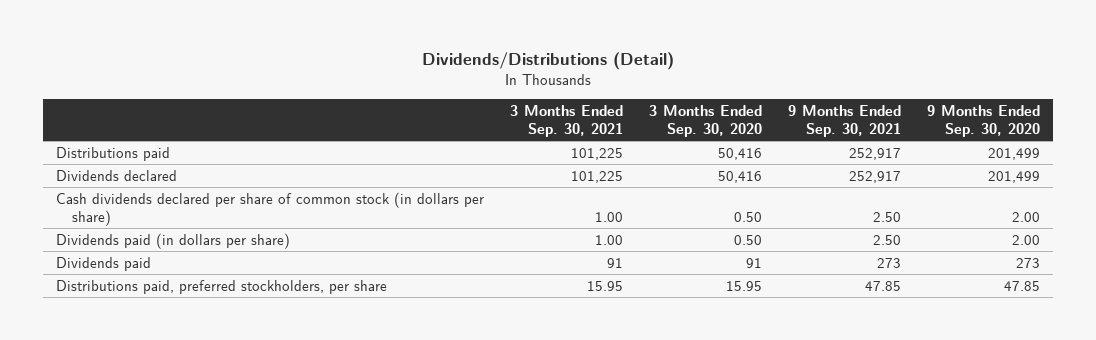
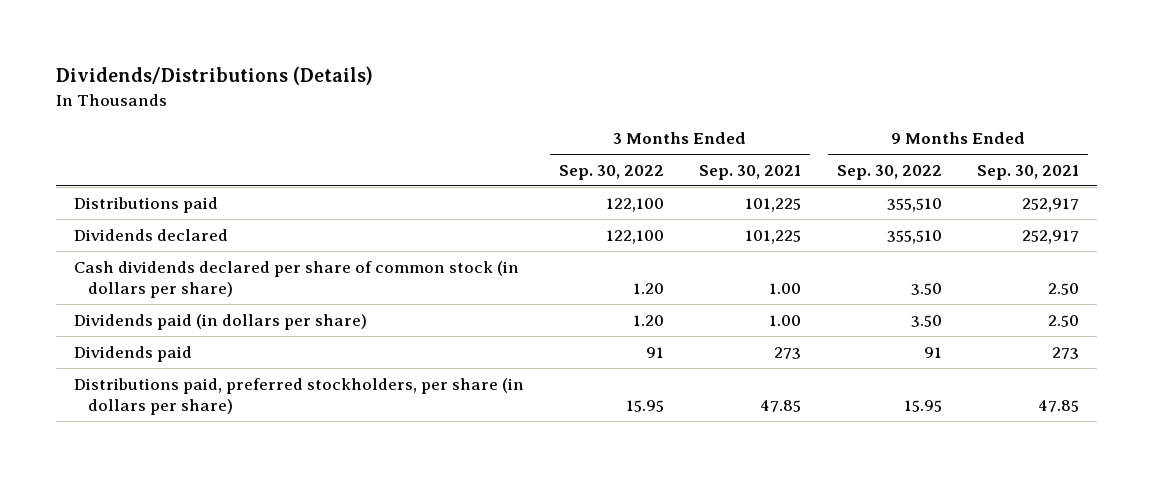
- Dividends/Distributions (Detail)
+ Dividends/Distributions (Details)
- | 3 Months Ended Sep. 30, 2021 | 3 Months Ended Sep. 30, 2020 | 9 Months Ended Sep. 30, 2021 | 9 Months Ended Sep. 30, 2020
+ | 3 Months Ended Sep. 30, 2022 | 3 Months Ended Sep. 30, 2021 | 9 Months Ended Sep. 30, 2022 | 9 Months Ended Sep. 30, 2021
- Dividends paid | 91 | 91 | 273 | 273
- Distributions paid, preferred stockholders, per share | 15.95 | 15.95 | 47.85 | 47.85
+ Dividends paid | 91 | 273 | 91 | 273
+ Distributions paid, preferred stockholders, per share (in dollars per share) | 15.95 | 47.85 | 15.95 | 47.85

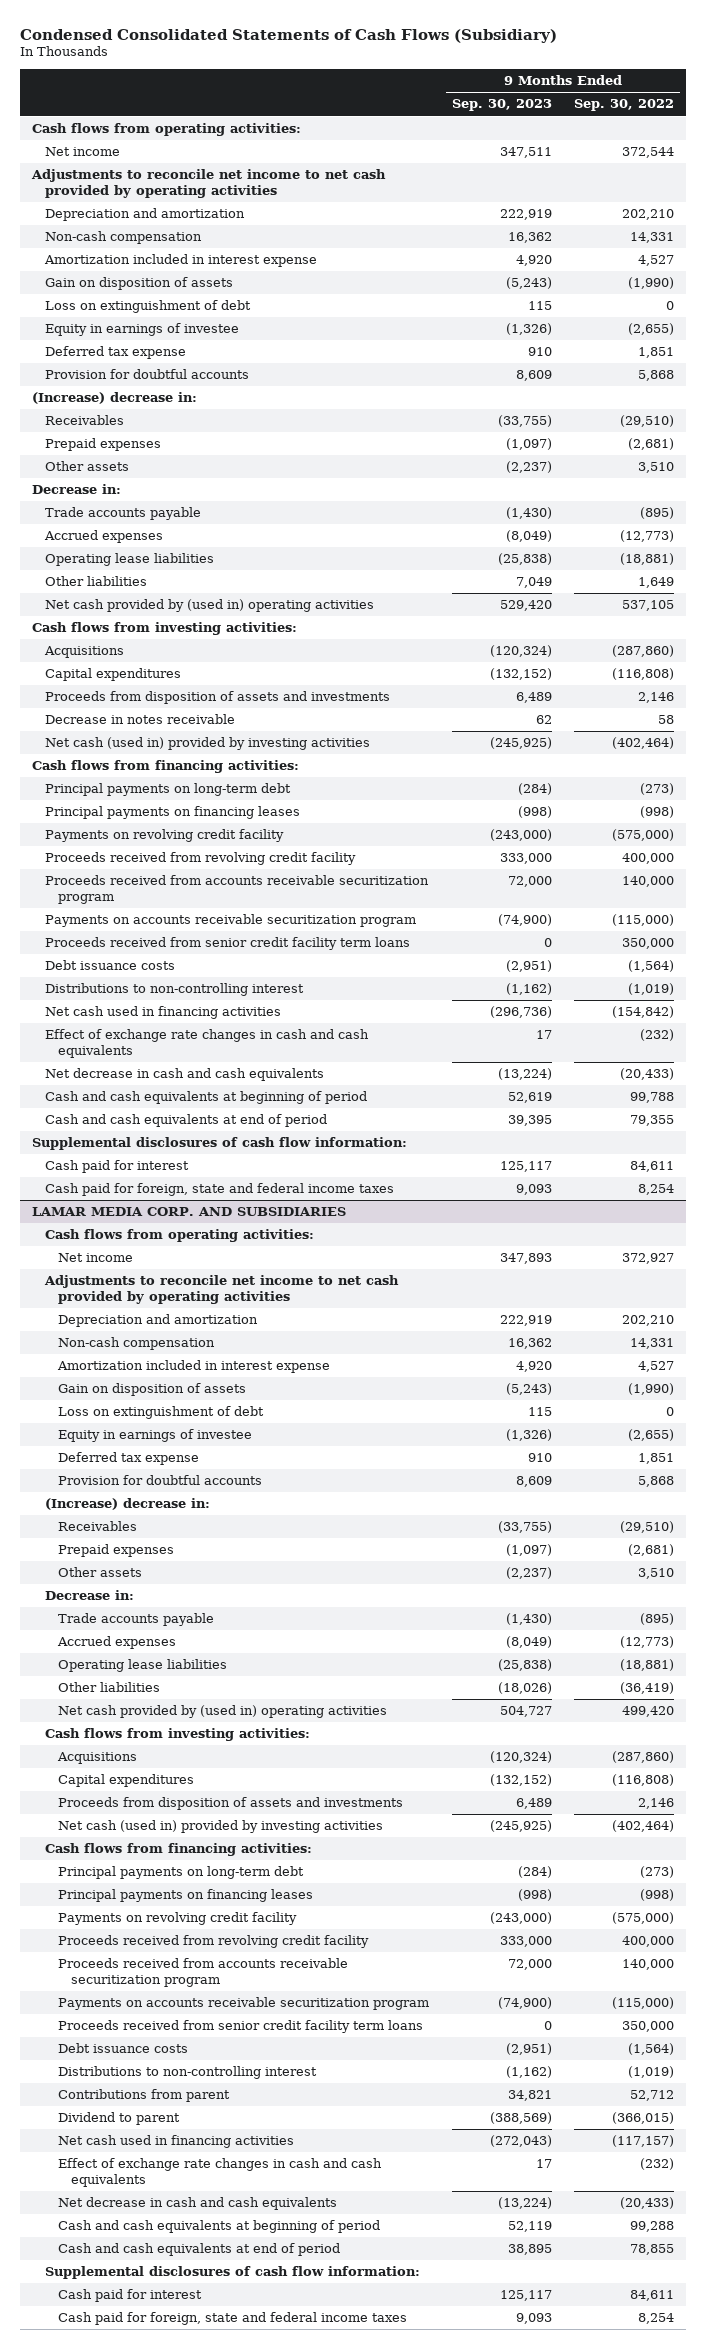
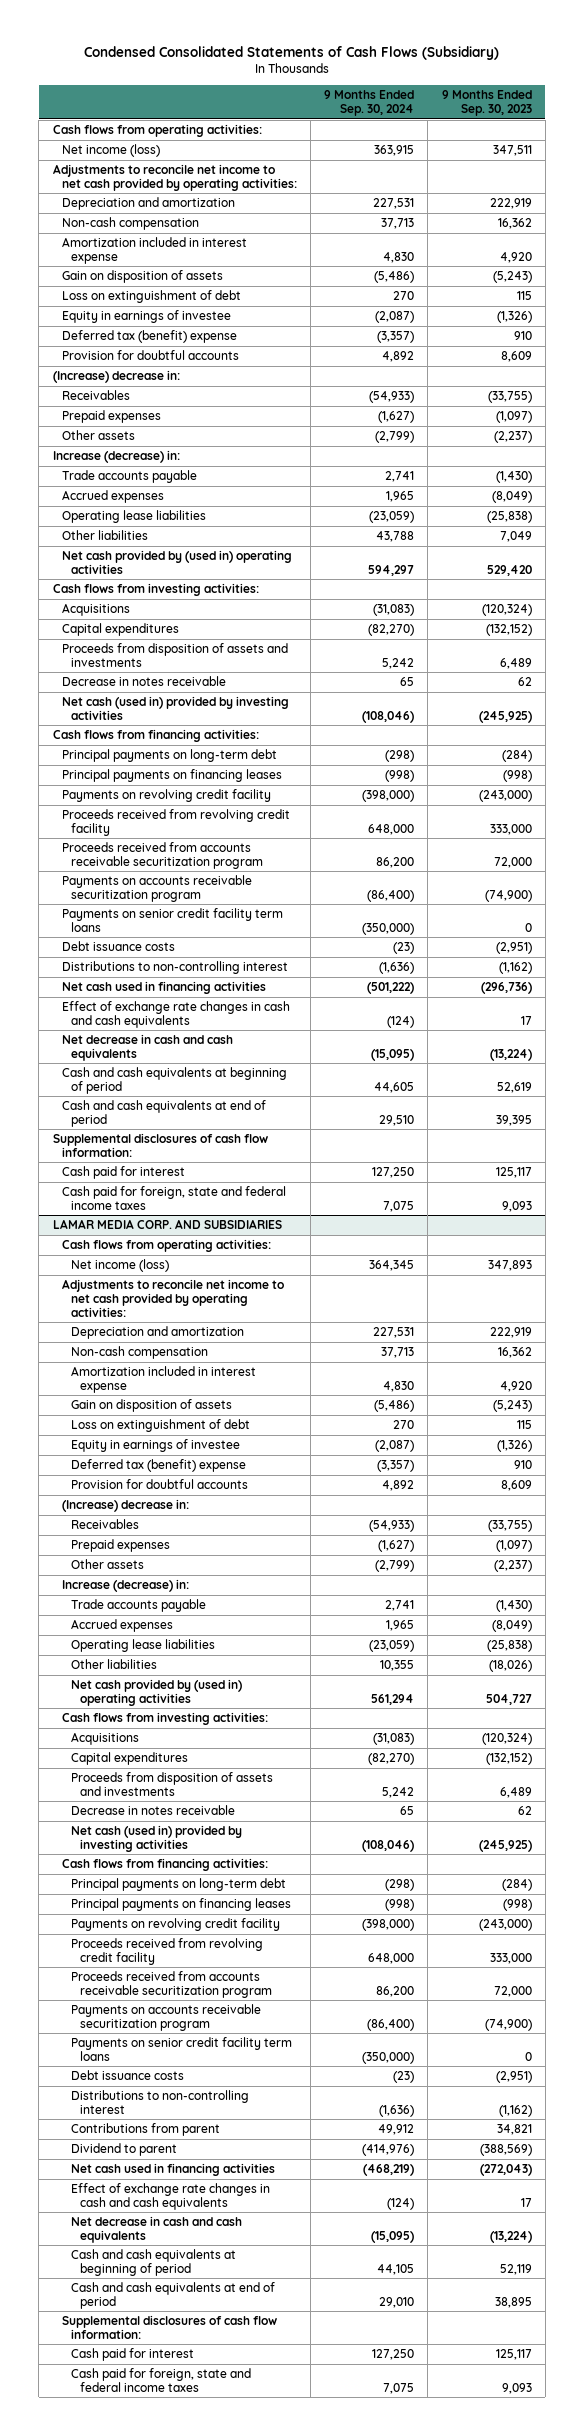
- | 9 Months Ended Sep. 30, 2023 | 9 Months Ended Sep. 30, 2022
+ | 9 Months Ended Sep. 30, 2024 | 9 Months Ended Sep. 30, 2023
- Net income | 347,511 | 372,544
- Adjustments to reconcile net income to net cash provided by operating activities
+ Net income (loss) | 363,915 | 347,511
+ Adjustments to reconcile net income to net cash provided by operating activities:
- Deferred tax expense | 910 | 1,851
+ Deferred tax (benefit) expense | (3,357) | 910
- Decrease in:
+ Increase (decrease) in:
- Proceeds received from senior credit facility term loans | 0 | 350,000
+ Payments on senior credit facility term loans | (350,000) | 0
@ LAMAR MEDIA CORP. AND SUBSIDIARIES
- Net income | 347,893 | 372,927
- Adjustments to reconcile net income to net cash provided by operating activities
+ Net income (loss) | 364,345 | 347,893
+ Adjustments to reconcile net income to net cash provided by operating activities:
- Deferred tax expense | 910 | 1,851
+ Deferred tax (benefit) expense | (3,357) | 910
- Decrease in:
+ Increase (decrease) in:
+ Decrease in notes receivable | 65 | 62
- Proceeds received from senior credit facility term loans | 0 | 350,000
+ Payments on senior credit facility term loans | (350,000) | 0

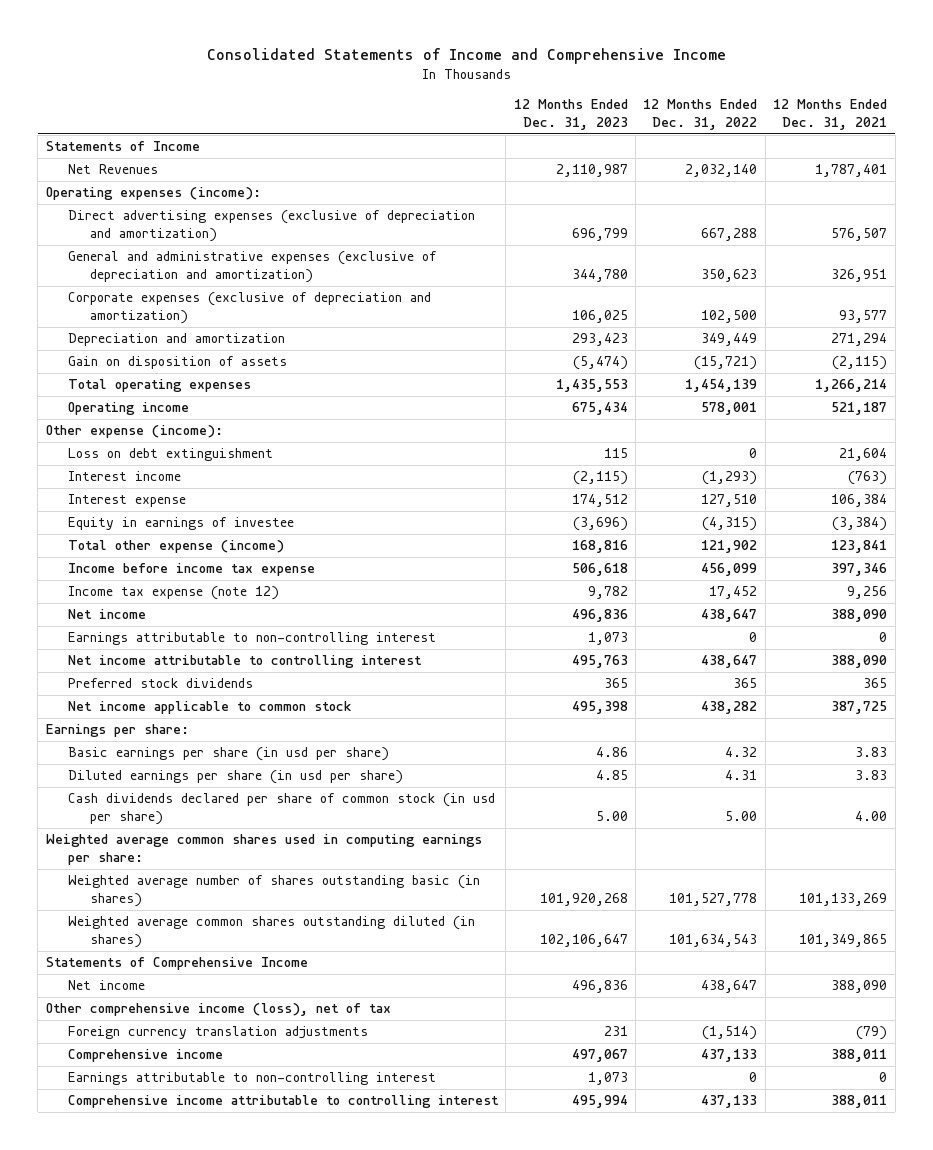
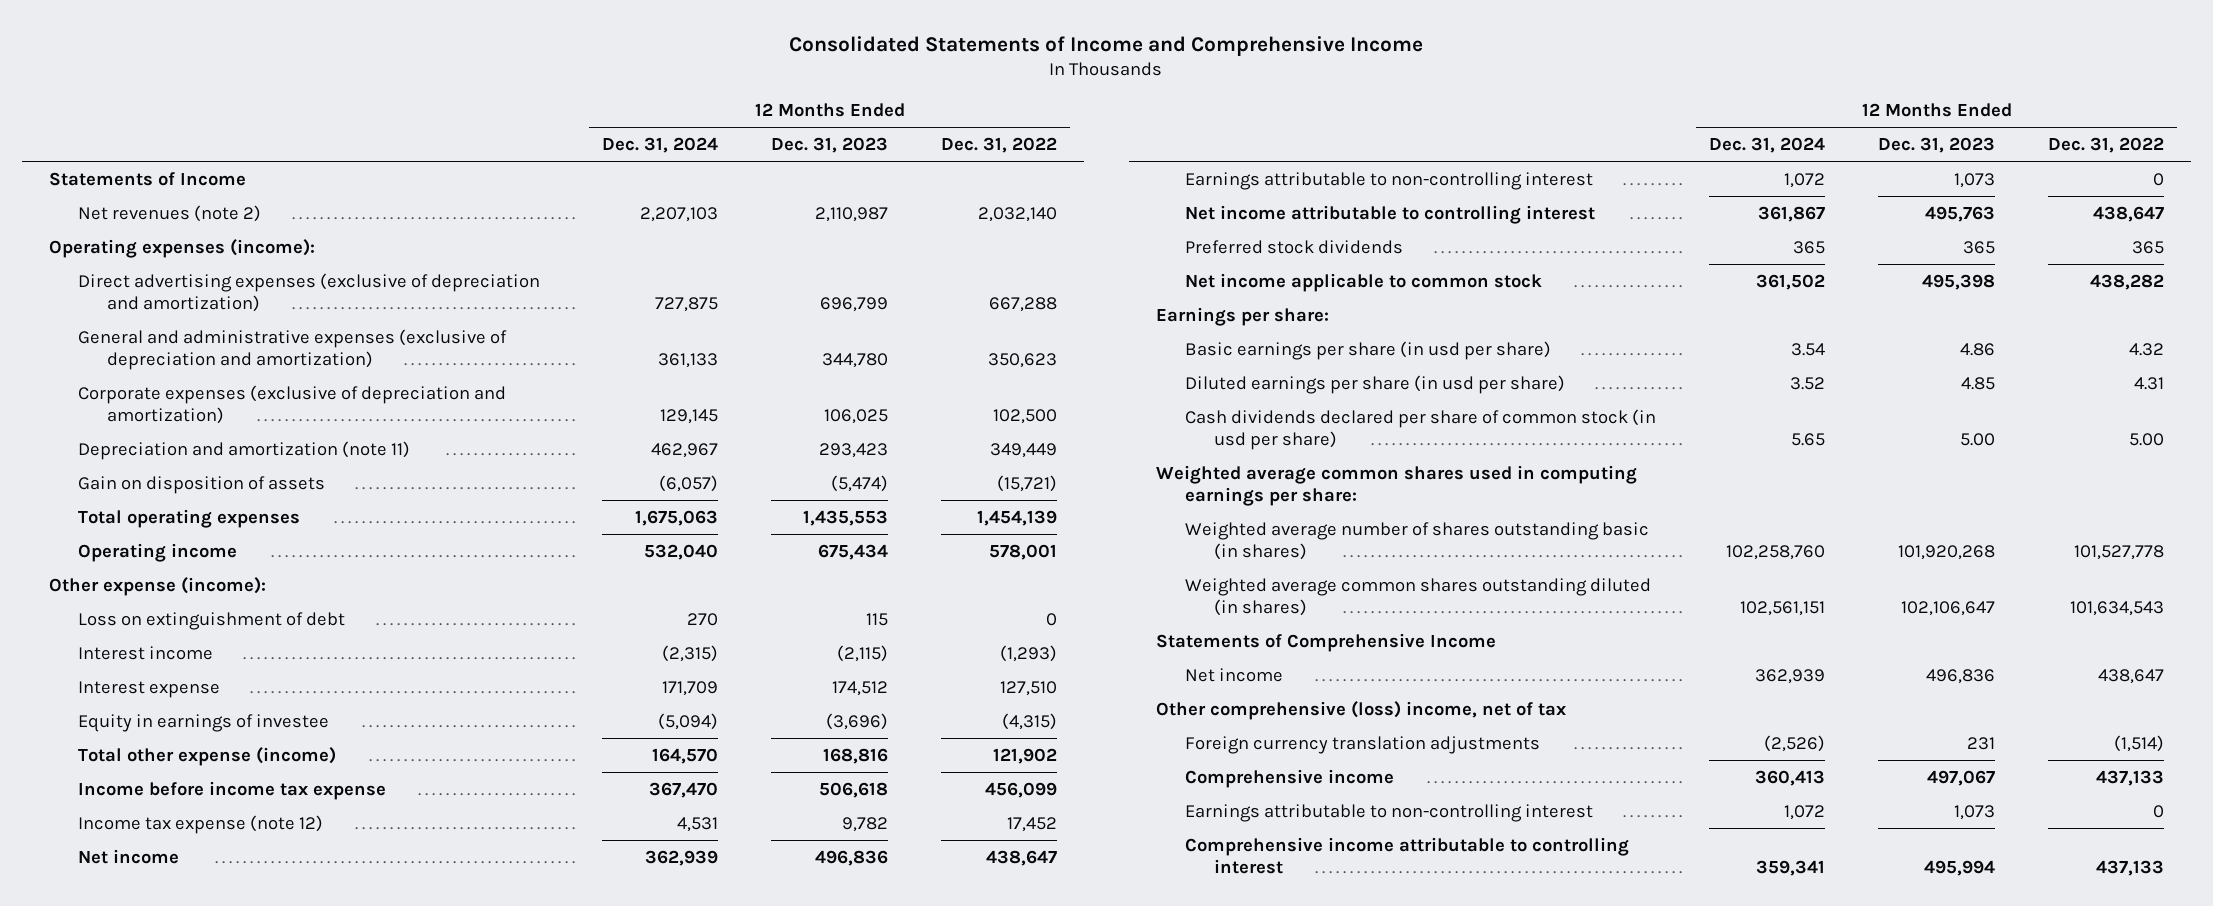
- | 12 Months Ended Dec. 31, 2023 | 12 Months Ended Dec. 31, 2022 | 12 Months Ended Dec. 31, 2021
+ | 12 Months Ended Dec. 31, 2024 | 12 Months Ended Dec. 31, 2023 | 12 Months Ended Dec. 31, 2022
- Net Revenues | 2,110,987 | 2,032,140 | 1,787,401
+ Net revenues (note 2) | 2,207,103 | 2,110,987 | 2,032,140
- Depreciation and amortization | 293,423 | 349,449 | 271,294
+ Depreciation and amortization (note 11) | 462,967 | 293,423 | 349,449
- Loss on debt extinguishment | 115 | 0 | 21,604
+ Loss on extinguishment of debt | 270 | 115 | 0
- Other comprehensive income (loss), net of tax
+ Other comprehensive (loss) income, net of tax

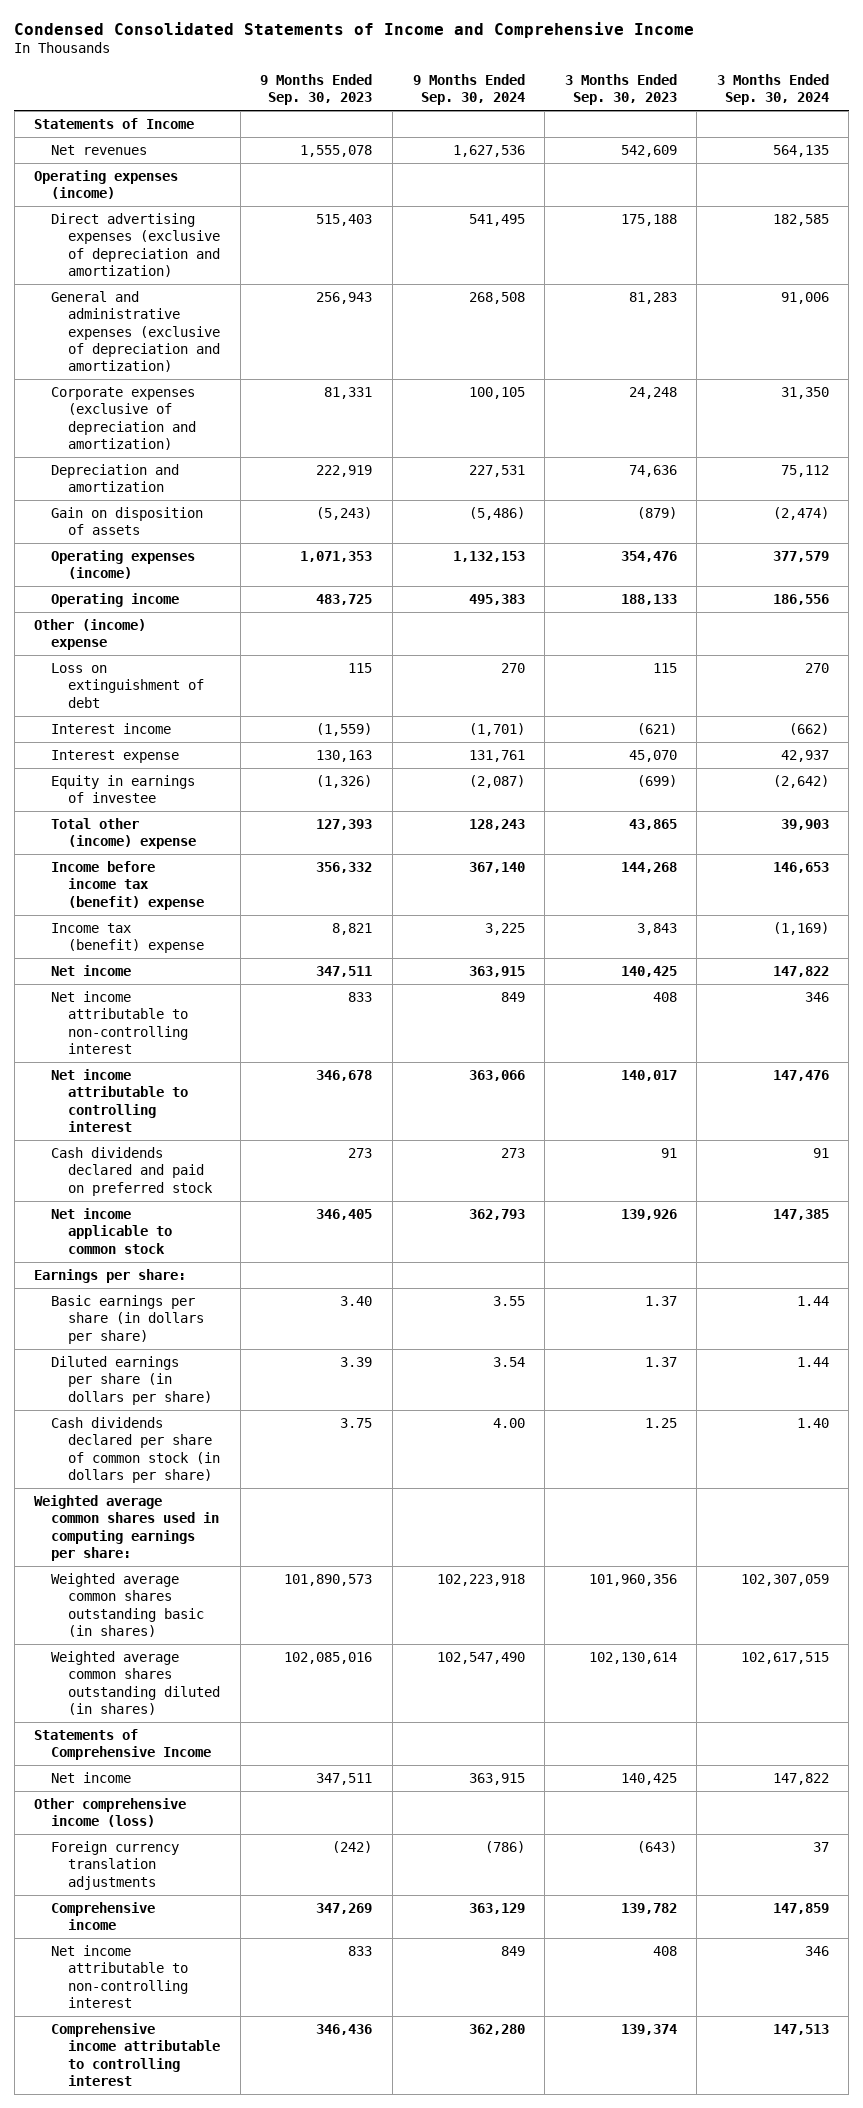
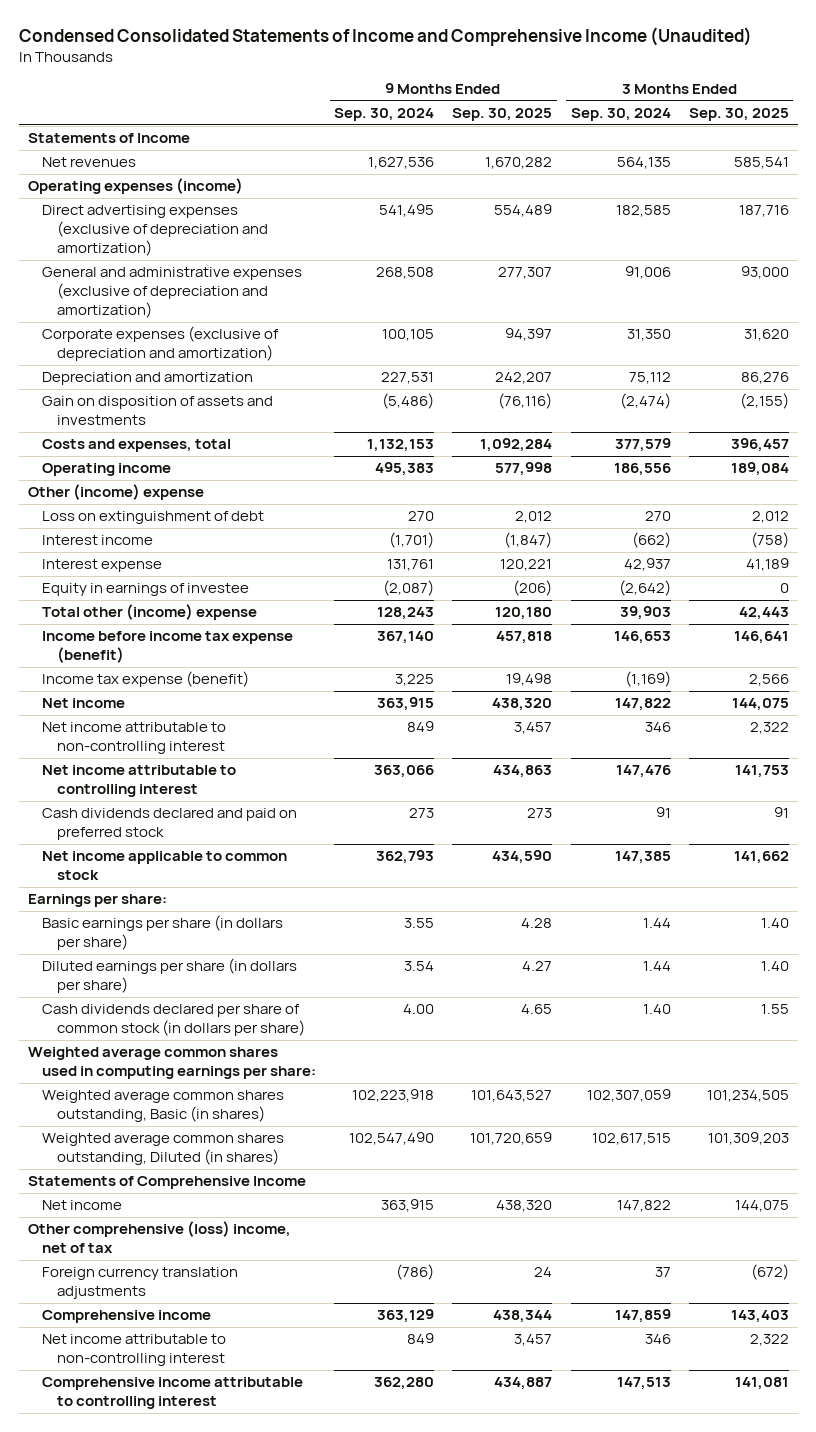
- Condensed Consolidated Statements of Income and Comprehensive Income
+ Condensed Consolidated Statements of Income and Comprehensive Income (Unaudited)
- | 9 Months Ended Sep. 30, 2023 | 9 Months Ended Sep. 30, 2024 | 3 Months Ended Sep. 30, 2023 | 3 Months Ended Sep. 30, 2024
+ | 9 Months Ended Sep. 30, 2024 | 9 Months Ended Sep. 30, 2025 | 3 Months Ended Sep. 30, 2024 | 3 Months Ended Sep. 30, 2025
- Gain on disposition of assets | (5,243) | (5,486) | (879) | (2,474)
- Operating expenses (income) | 1,071,353 | 1,132,153 | 354,476 | 377,579
+ Gain on disposition of assets and investments | (5,486) | (76,116) | (2,474) | (2,155)
+ Costs and expenses, total | 1,132,153 | 1,092,284 | 377,579 | 396,457
- Income before income tax (benefit) expense | 356,332 | 367,140 | 144,268 | 146,653
- Income tax (benefit) expense | 8,821 | 3,225 | 3,843 | (1,169)
+ Income before income tax expense (benefit) | 367,140 | 457,818 | 146,653 | 146,641
+ Income tax expense (benefit) | 3,225 | 19,498 | (1,169) | 2,566
- Weighted average common shares outstanding basic (in shares) | 101,890,573 | 102,223,918 | 101,960,356 | 102,307,059
- Weighted average common shares outstanding diluted (in shares) | 102,085,016 | 102,547,490 | 102,130,614 | 102,617,515
+ Weighted average common shares outstanding, Basic (in shares) | 102,223,918 | 101,643,527 | 102,307,059 | 101,234,505
+ Weighted average common shares outstanding, Diluted (in shares) | 102,547,490 | 101,720,659 | 102,617,515 | 101,309,203
- Other comprehensive income (loss)
+ Other comprehensive (loss) income, net of tax

